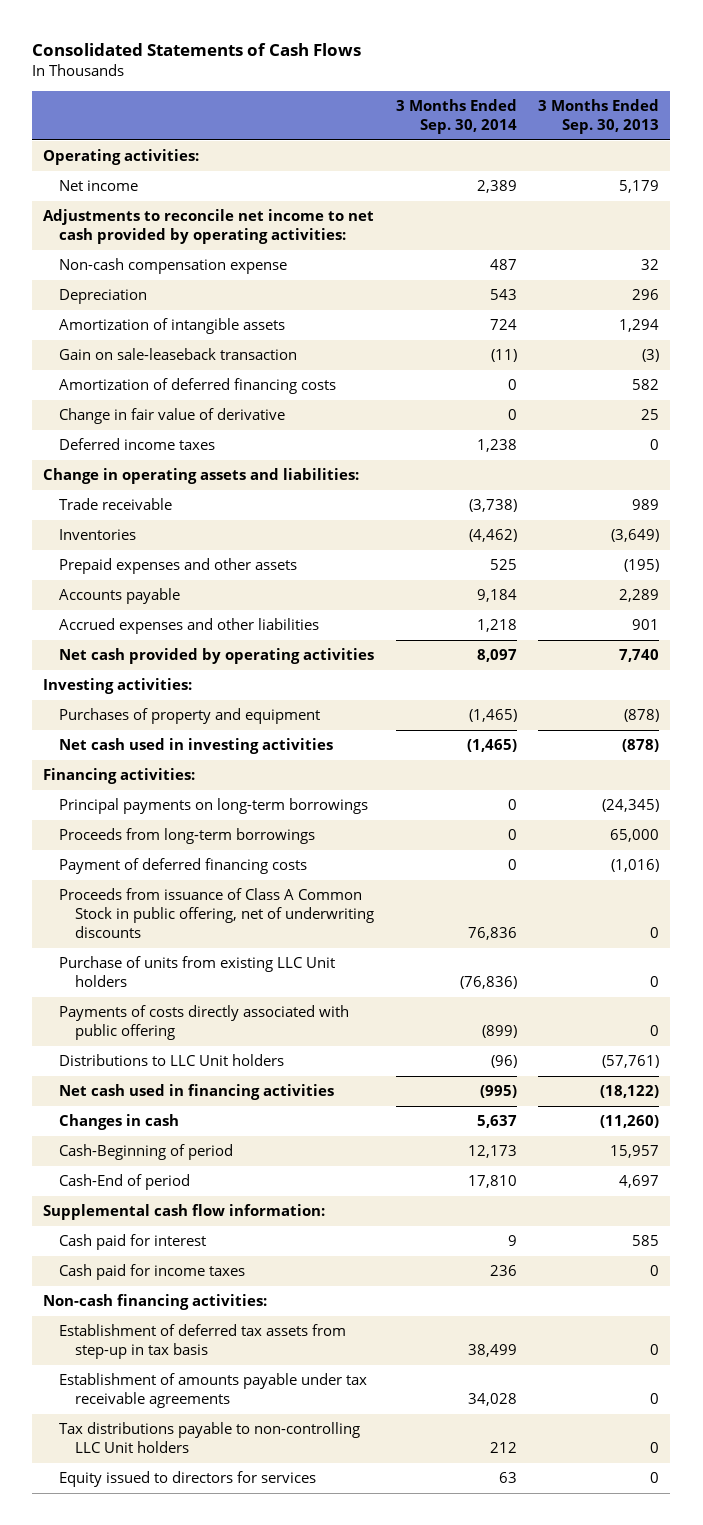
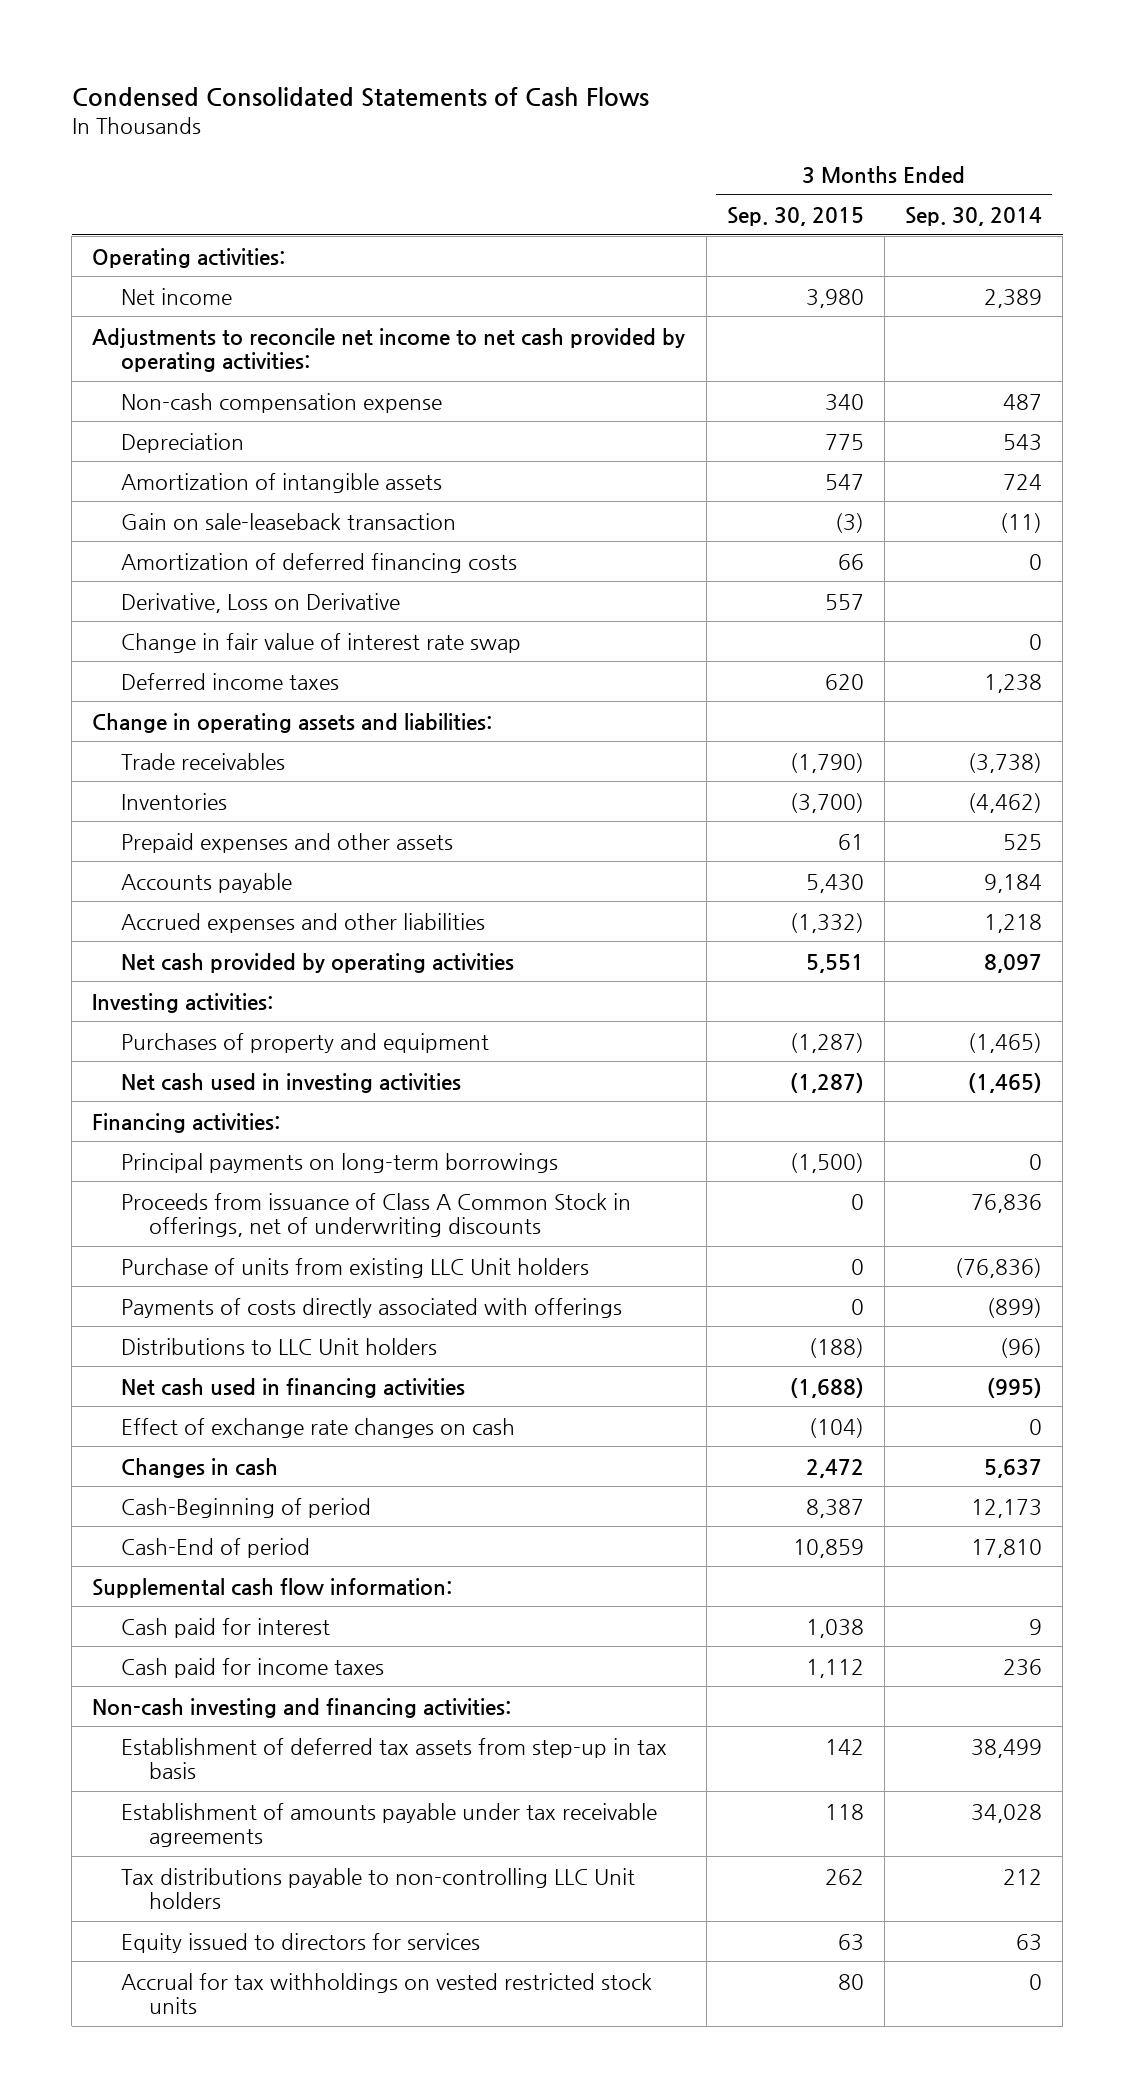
- Consolidated Statements of Cash Flows
+ Condensed Consolidated Statements of Cash Flows
- | 3 Months Ended Sep. 30, 2014 | 3 Months Ended Sep. 30, 2013
+ | 3 Months Ended Sep. 30, 2015 | 3 Months Ended Sep. 30, 2014
- Change in fair value of derivative | 0 | 25
+ Derivative, Loss on Derivative | 557 |
+ Change in fair value of interest rate swap | | 0
- Trade receivable | (3,738) | 989
+ Trade receivables | (1,790) | (3,738)
- Proceeds from long-term borrowings | 0 | 65,000
- Payment of deferred financing costs | 0 | (1,016)
- Proceeds from issuance of Class A Common Stock in public offering, net of underwriting discounts | 76,836 | 0
+ Proceeds from issuance of Class A Common Stock in offerings, net of underwriting discounts | 0 | 76,836
- Payments of costs directly associated with public offering | (899) | 0
+ Payments of costs directly associated with offerings | 0 | (899)
+ Effect of exchange rate changes on cash | (104) | 0
- Non-cash financing activities:
+ Non-cash investing and financing activities:
+ Accrual for tax withholdings on vested restricted stock units | 80 | 0

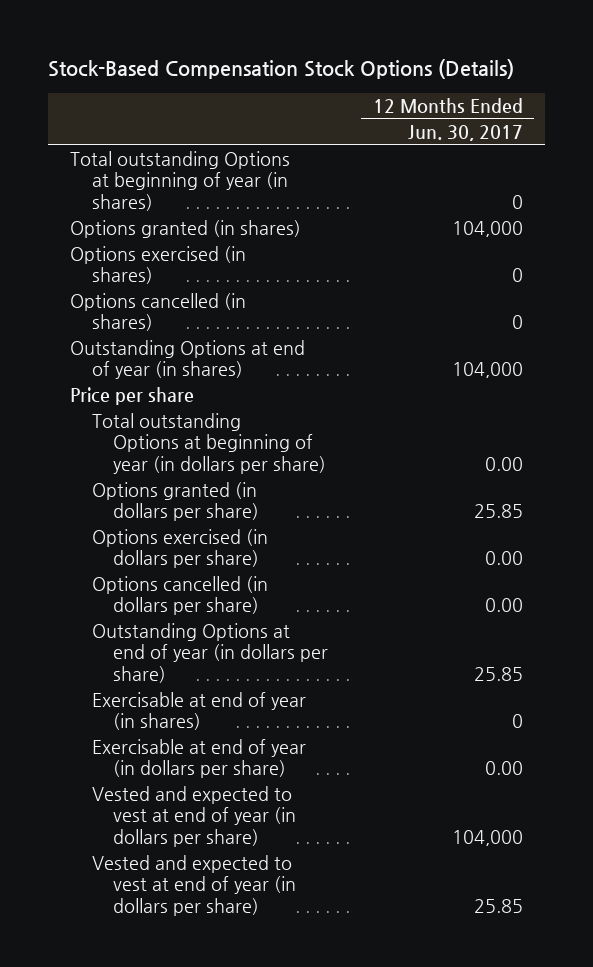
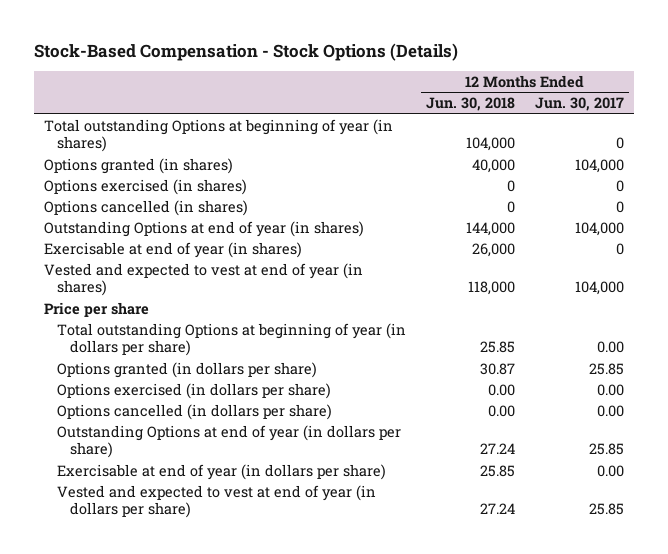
- Stock-Based Compensation Stock Options (Details)
+ Stock-Based Compensation - Stock Options (Details)
- | 12 Months Ended Jun. 30, 2017
+ | 12 Months Ended Jun. 30, 2018 | 12 Months Ended Jun. 30, 2017
moved up: Exercisable at end of year (in shares) | 26,000 | 0
+ Vested and expected to vest at end of year (in shares) | 118,000 | 104,000
- Vested and expected to vest at end of year (in dollars per share) | 104,000

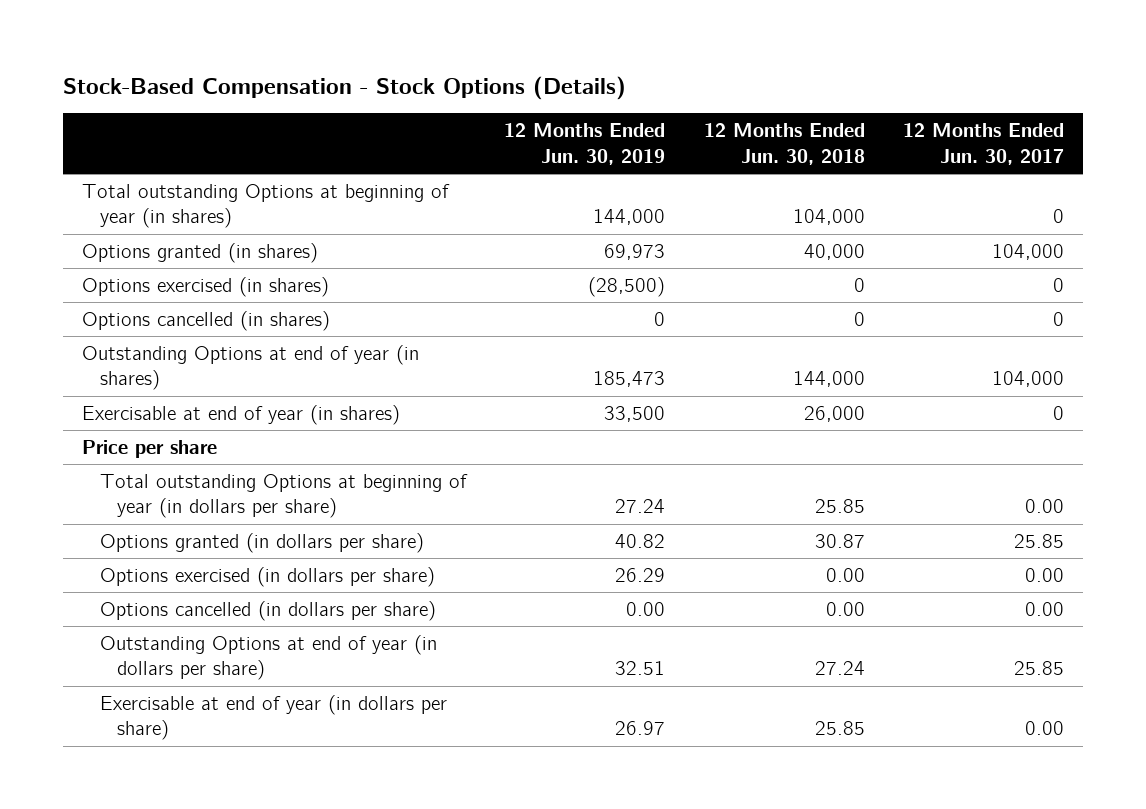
- | 12 Months Ended Jun. 30, 2018 | 12 Months Ended Jun. 30, 2017
+ | 12 Months Ended Jun. 30, 2019 | 12 Months Ended Jun. 30, 2018 | 12 Months Ended Jun. 30, 2017
- Vested and expected to vest at end of year (in shares) | 118,000 | 104,000
- Vested and expected to vest at end of year (in dollars per share) | 27.24 | 25.85

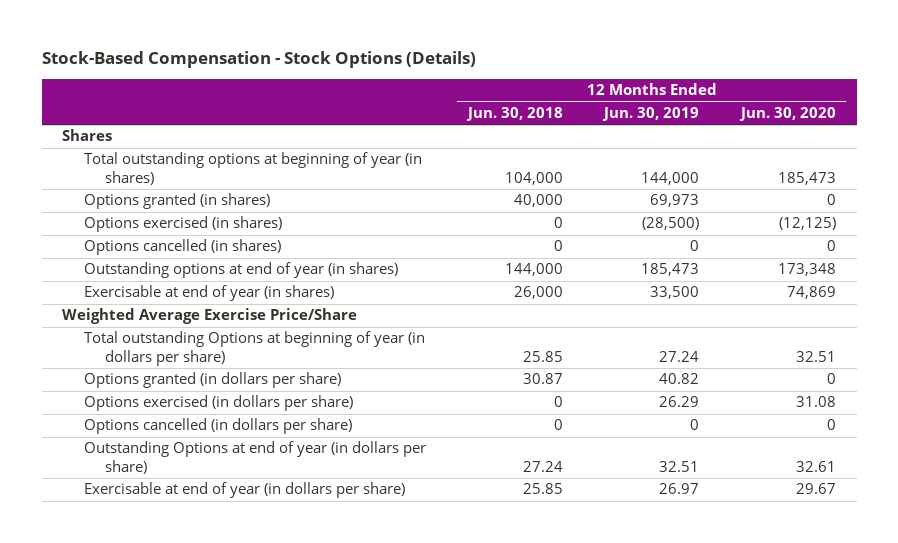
- | 12 Months Ended Jun. 30, 2019 | 12 Months Ended Jun. 30, 2018 | 12 Months Ended Jun. 30, 2017
+ | 12 Months Ended Jun. 30, 2018 | 12 Months Ended Jun. 30, 2019 | 12 Months Ended Jun. 30, 2020
- Total outstanding Options at beginning of year (in shares) | 144,000 | 104,000 | 0
+ Shares
+ Total outstanding options at beginning of year (in shares) | 104,000 | 144,000 | 185,473
- Outstanding Options at end of year (in shares) | 185,473 | 144,000 | 104,000
+ Outstanding options at end of year (in shares) | 144,000 | 185,473 | 173,348
- Price per share
+ Weighted Average Exercise Price/Share
- Options exercised (in dollars per share) | 26.29 | 0.00 | 0.00
- Options cancelled (in dollars per share) | 0.00 | 0.00 | 0.00
+ Options exercised (in dollars per share) | 0 | 26.29 | 31.08
+ Options cancelled (in dollars per share) | 0 | 0 | 0

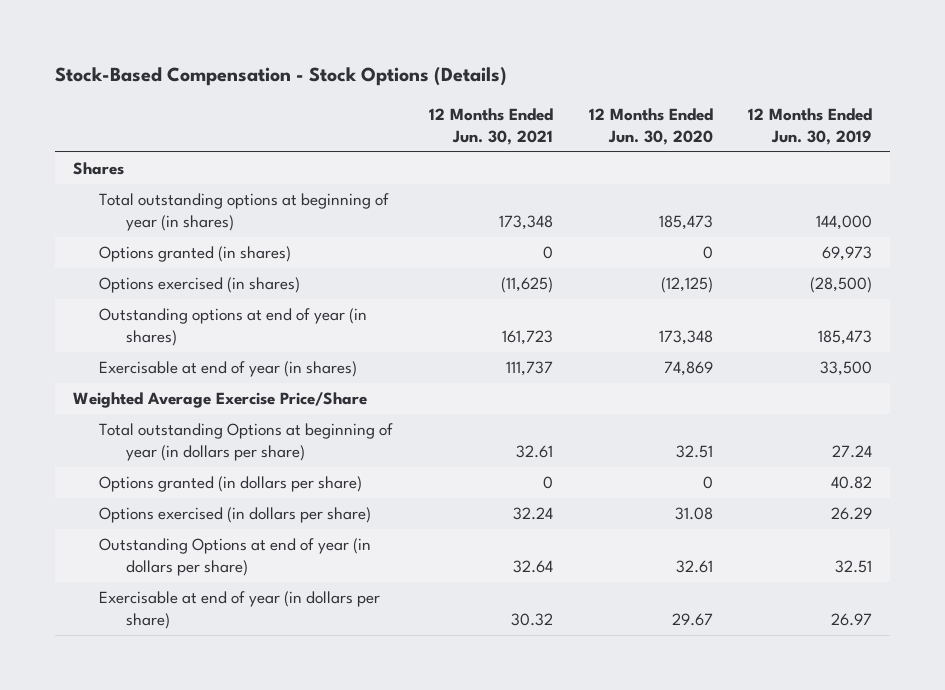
- | 12 Months Ended Jun. 30, 2018 | 12 Months Ended Jun. 30, 2019 | 12 Months Ended Jun. 30, 2020
+ | 12 Months Ended Jun. 30, 2021 | 12 Months Ended Jun. 30, 2020 | 12 Months Ended Jun. 30, 2019
- Options cancelled (in shares) | 0 | 0 | 0
- Options cancelled (in dollars per share) | 0 | 0 | 0

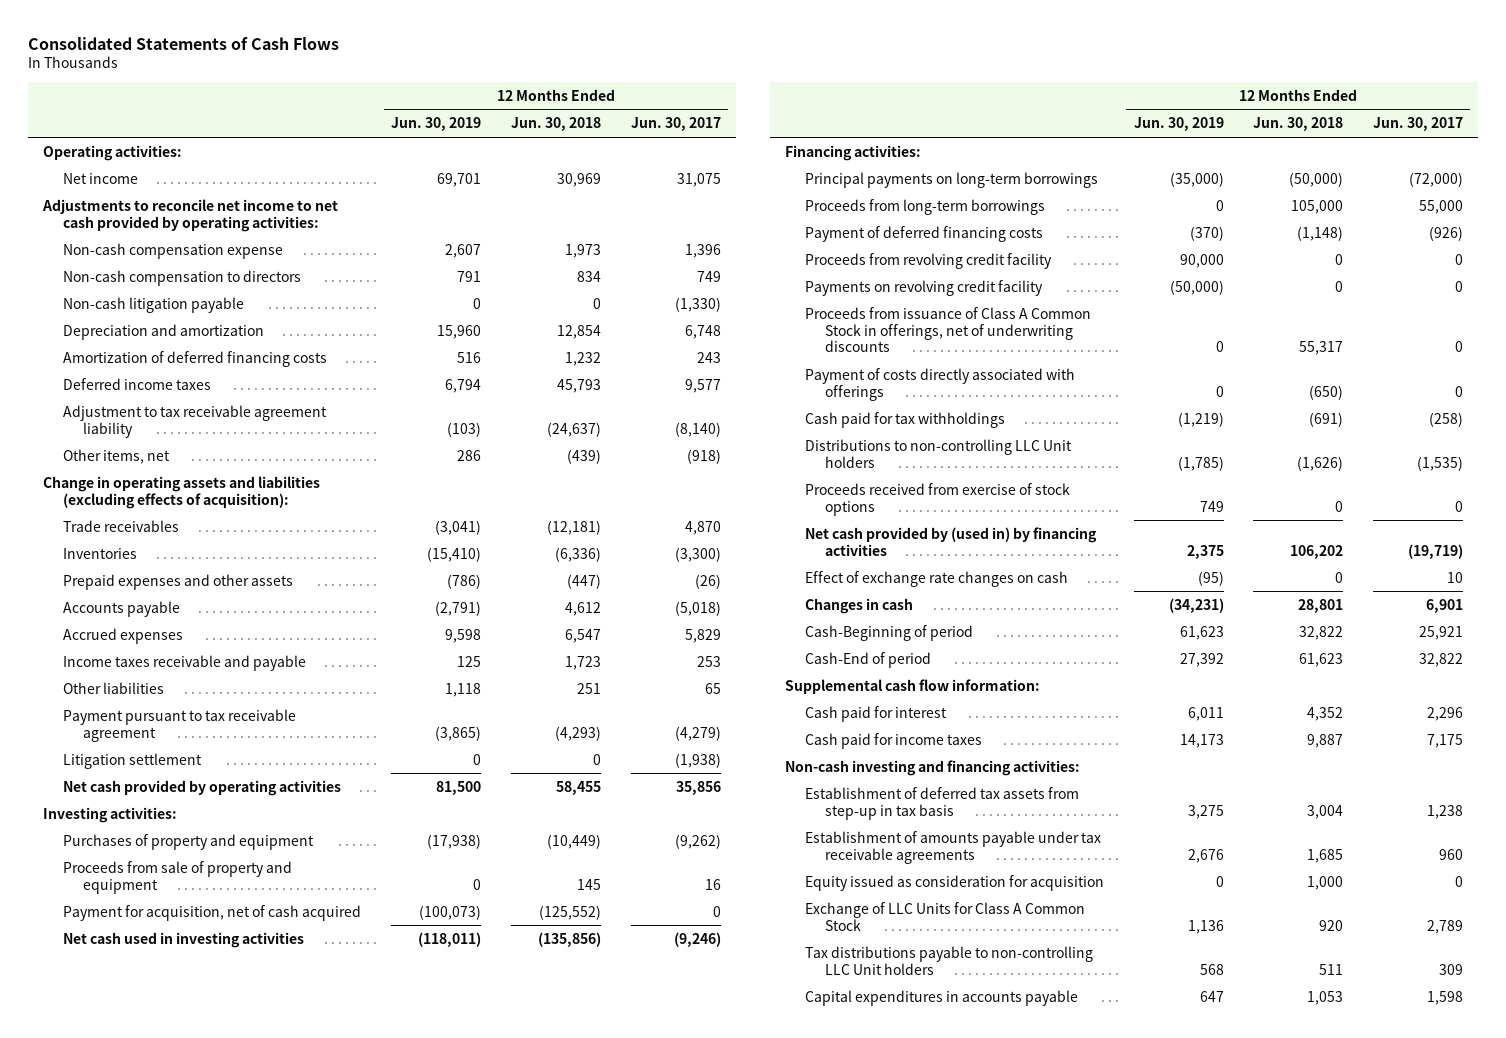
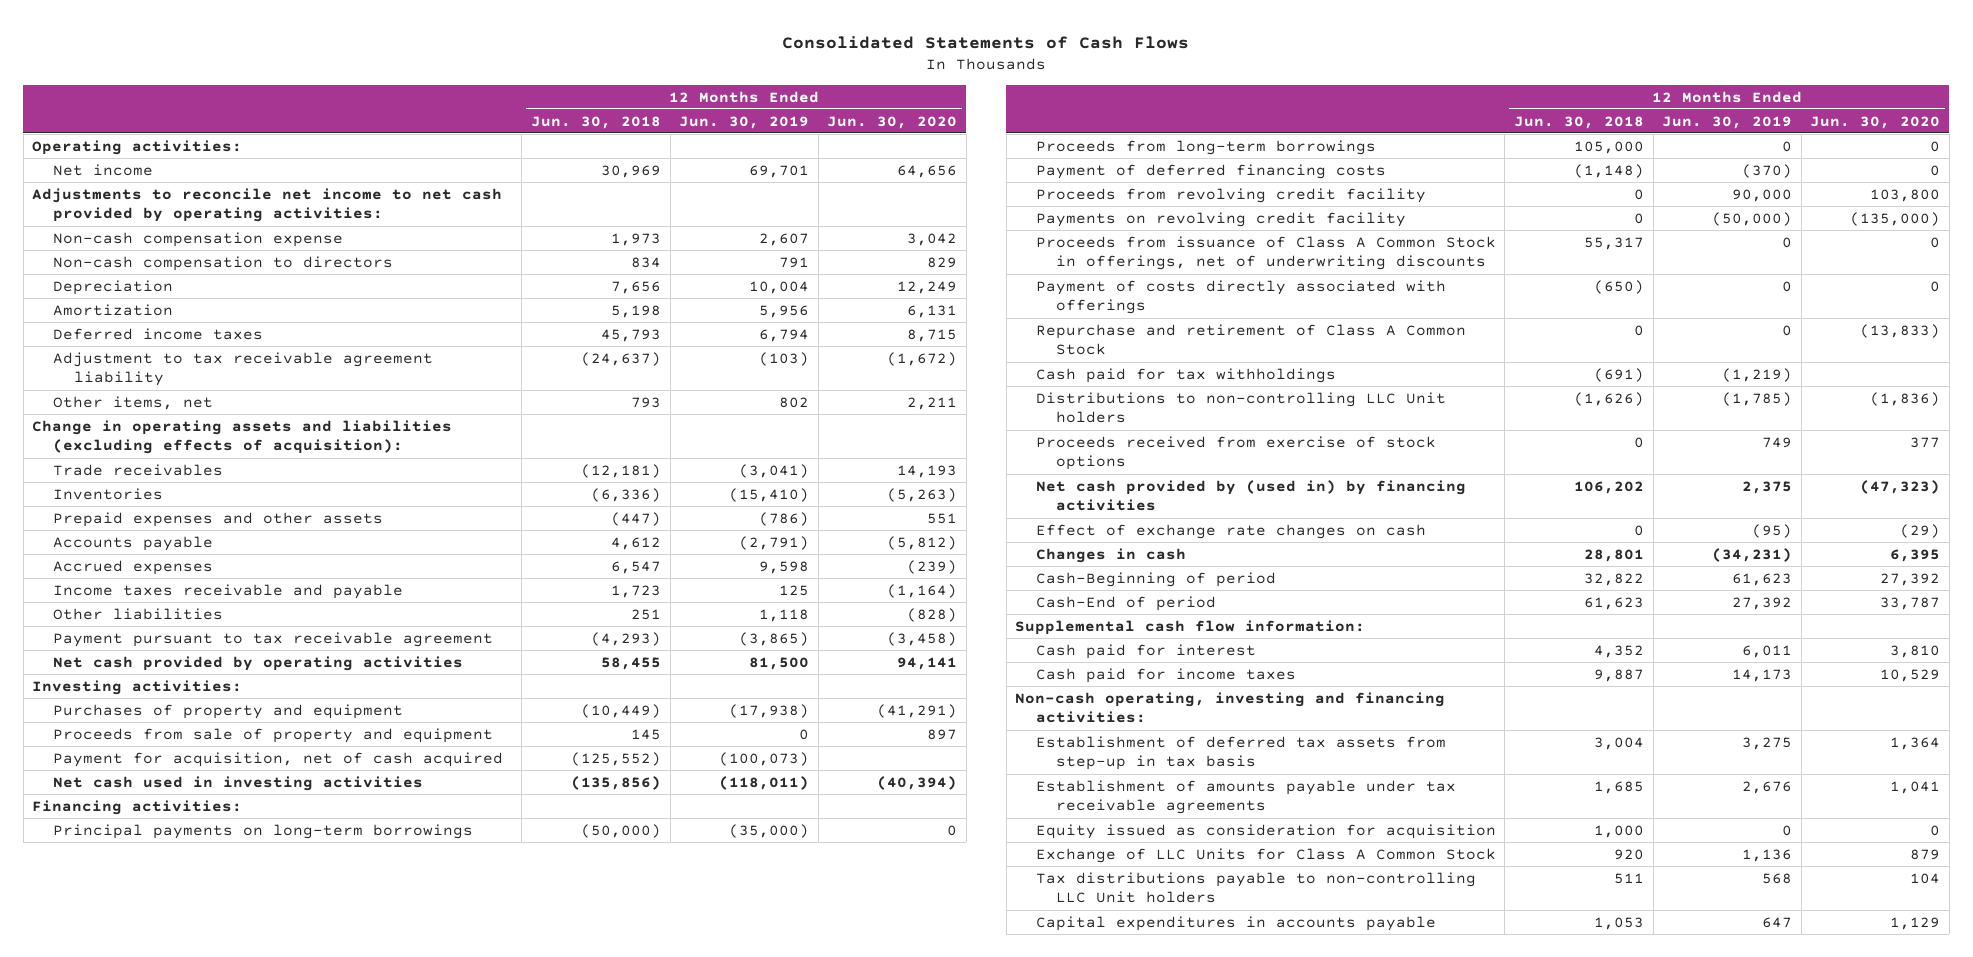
- | 12 Months Ended Jun. 30, 2019 | 12 Months Ended Jun. 30, 2018 | 12 Months Ended Jun. 30, 2017
+ | 12 Months Ended Jun. 30, 2018 | 12 Months Ended Jun. 30, 2019 | 12 Months Ended Jun. 30, 2020
- Non-cash litigation payable | 0 | 0 | (1,330)
- Depreciation and amortization | 15,960 | 12,854 | 6,748
- Amortization of deferred financing costs | 516 | 1,232 | 243
+ Depreciation | 7,656 | 10,004 | 12,249
+ Amortization | 5,198 | 5,956 | 6,131
- Other items, net | 286 | (439) | (918)
+ Other items, net | 793 | 802 | 2,211
- Litigation settlement | 0 | 0 | (1,938)
+ Repurchase and retirement of Class A Common Stock | 0 | 0 | (13,833)
- Non-cash investing and financing activities:
+ Non-cash operating, investing and financing activities:

